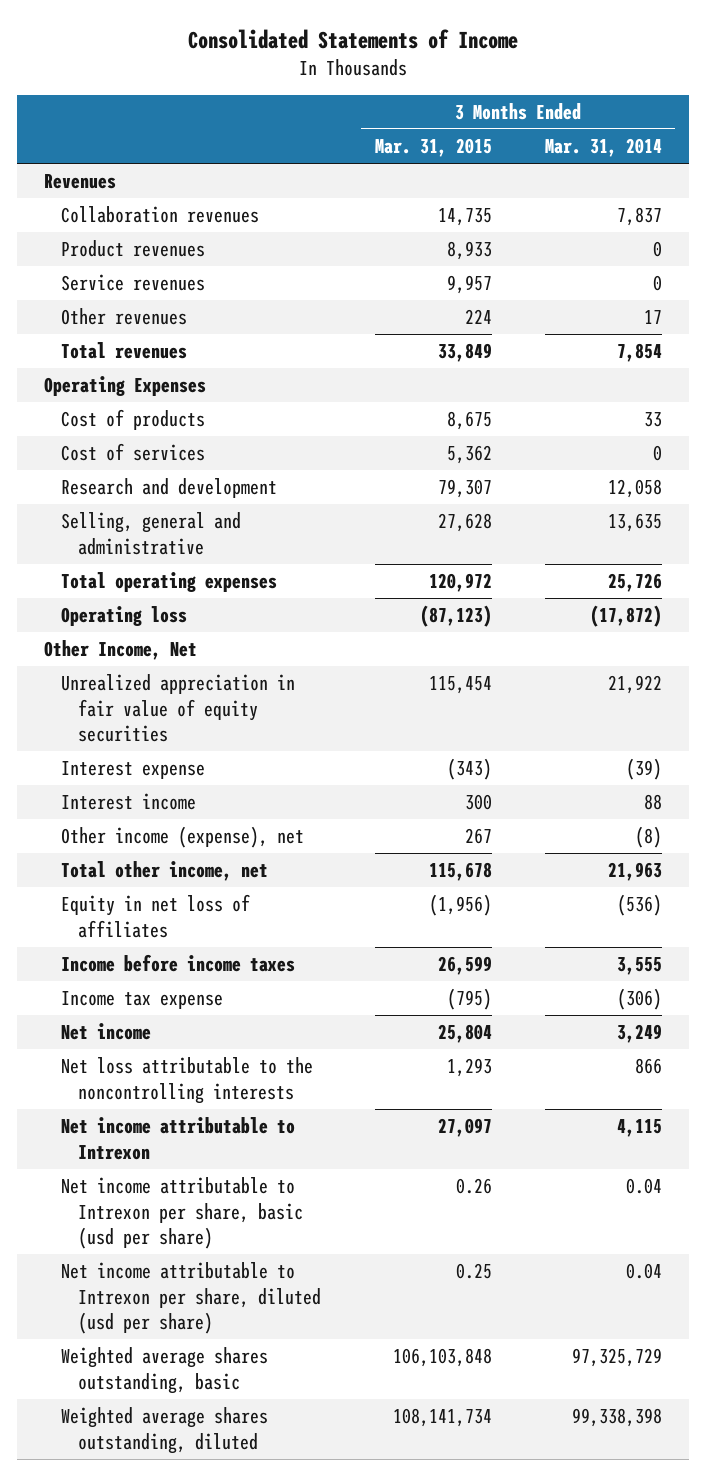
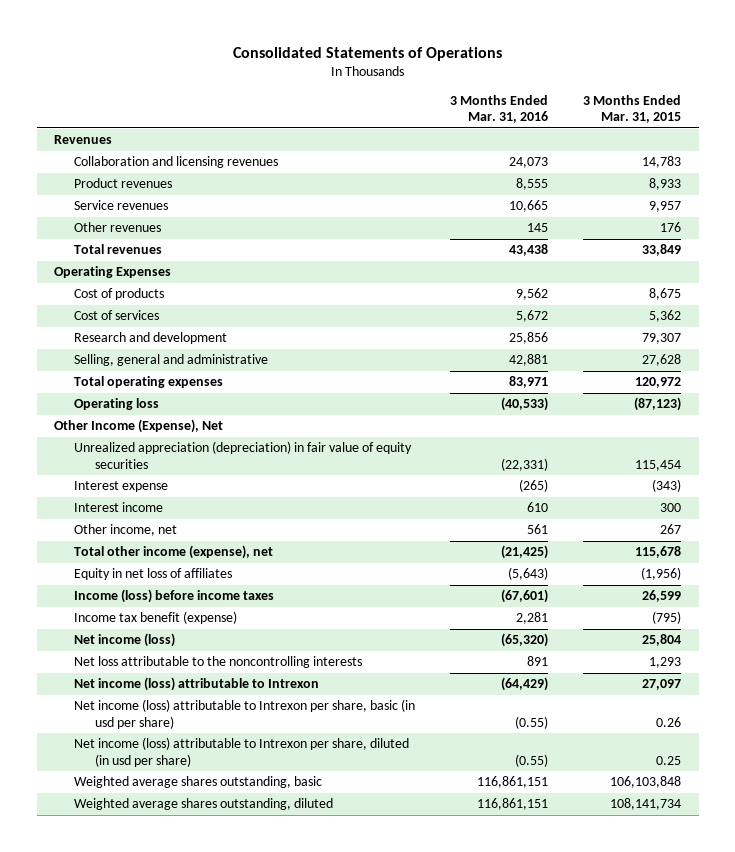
- Consolidated Statements of Income
+ Consolidated Statements of Operations
- | 3 Months Ended Mar. 31, 2015 | 3 Months Ended Mar. 31, 2014
+ | 3 Months Ended Mar. 31, 2016 | 3 Months Ended Mar. 31, 2015
- Collaboration revenues | 14,735 | 7,837
+ Collaboration and licensing revenues | 24,073 | 14,783
- Other revenues | 224 | 17
+ Other revenues | 145 | 176
- Other Income, Net
- Unrealized appreciation in fair value of equity securities | 115,454 | 21,922
+ Other Income (Expense), Net
+ Unrealized appreciation (depreciation) in fair value of equity securities | (22,331) | 115,454
- Other income (expense), net | 267 | (8)
- Total other income, net | 115,678 | 21,963
+ Other income, net | 561 | 267
+ Total other income (expense), net | (21,425) | 115,678
- Income before income taxes | 26,599 | 3,555
- Income tax expense | (795) | (306)
- Net income | 25,804 | 3,249
+ Income (loss) before income taxes | (67,601) | 26,599
+ Income tax benefit (expense) | 2,281 | (795)
+ Net income (loss) | (65,320) | 25,804
- Net income attributable to Intrexon | 27,097 | 4,115
- Net income attributable to Intrexon per share, basic (usd per share) | 0.26 | 0.04
- Net income attributable to Intrexon per share, diluted (usd per share) | 0.25 | 0.04
+ Net income (loss) attributable to Intrexon | (64,429) | 27,097
+ Net income (loss) attributable to Intrexon per share, basic (in usd per share) | (0.55) | 0.26
+ Net income (loss) attributable to Intrexon per share, diluted (in usd per share) | (0.55) | 0.25

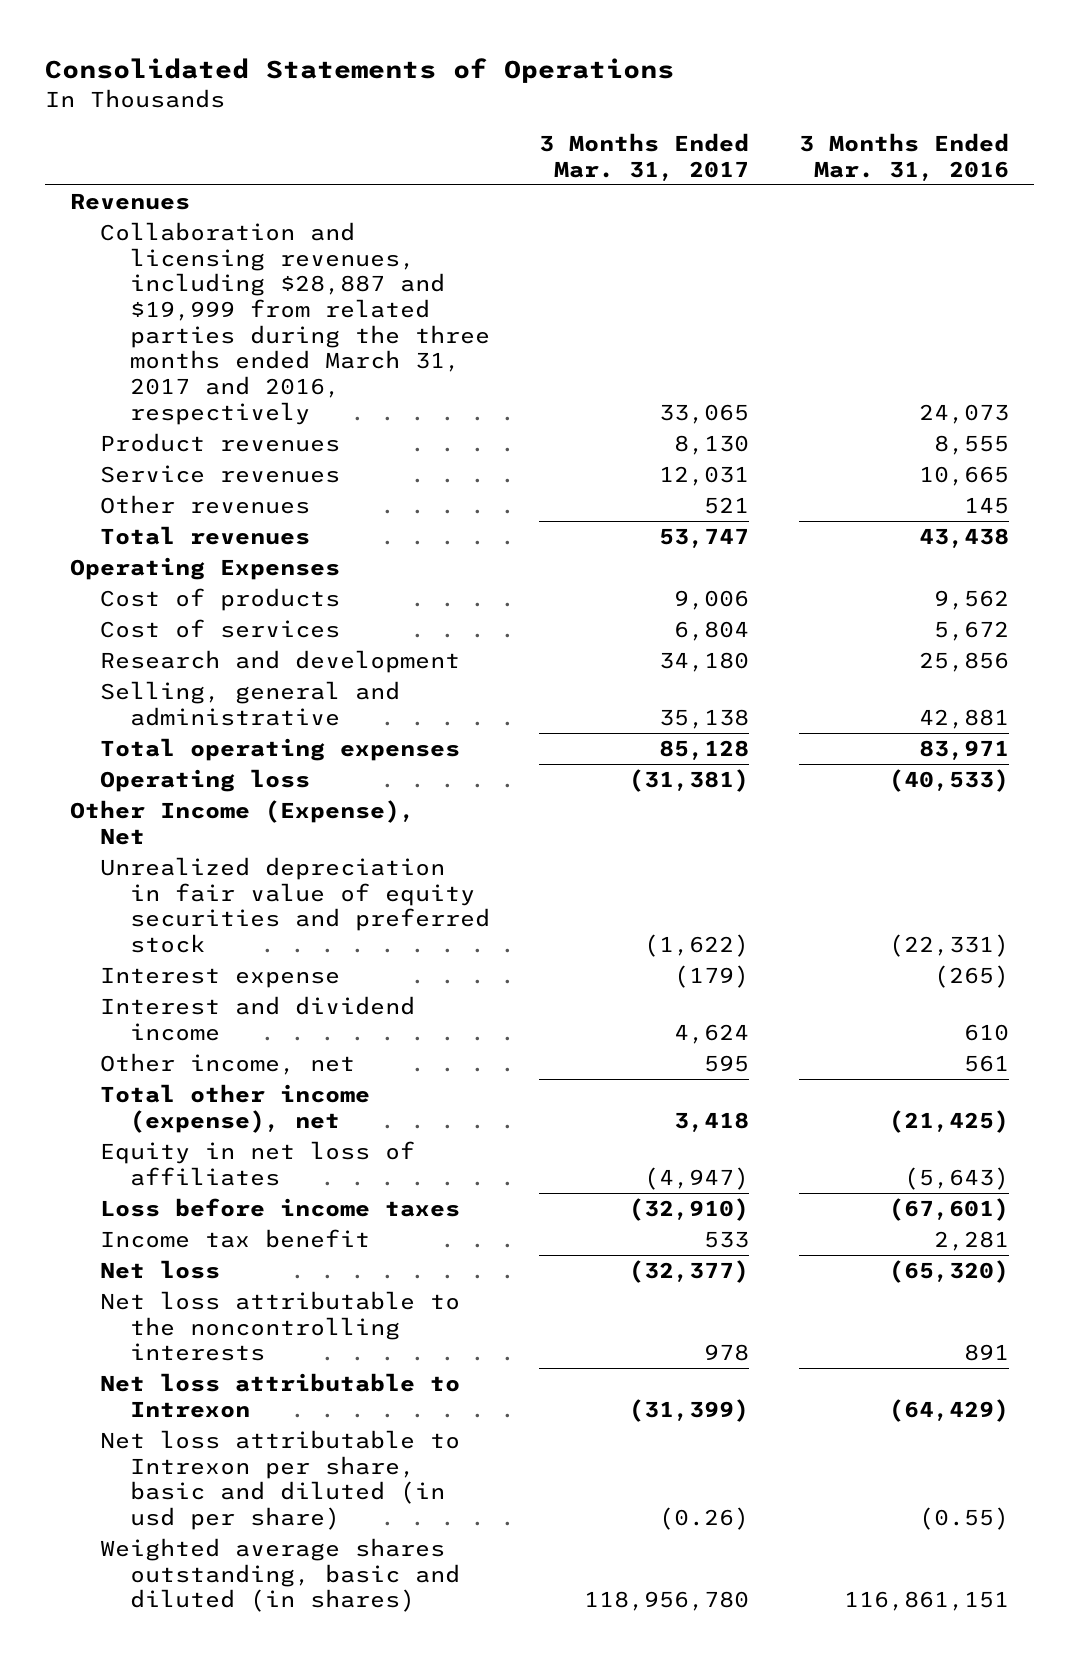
- | 3 Months Ended Mar. 31, 2016 | 3 Months Ended Mar. 31, 2015
+ | 3 Months Ended Mar. 31, 2017 | 3 Months Ended Mar. 31, 2016
- Collaboration and licensing revenues | 24,073 | 14,783
+ Collaboration and licensing revenues, including $28,887 and $19,999 from related parties during the three months ended March 31, 2017 and 2016, respectively | 33,065 | 24,073
- Unrealized appreciation (depreciation) in fair value of equity securities | (22,331) | 115,454
+ Unrealized depreciation in fair value of equity securities and preferred stock | (1,622) | (22,331)
- Interest income | 610 | 300
+ Interest and dividend income | 4,624 | 610
- Income (loss) before income taxes | (67,601) | 26,599
- Income tax benefit (expense) | 2,281 | (795)
- Net income (loss) | (65,320) | 25,804
+ Loss before income taxes | (32,910) | (67,601)
+ Income tax benefit | 533 | 2,281
+ Net loss | (32,377) | (65,320)
- Net income (loss) attributable to Intrexon | (64,429) | 27,097
- Net income (loss) attributable to Intrexon per share, basic (in usd per share) | (0.55) | 0.26
- Net income (loss) attributable to Intrexon per share, diluted (in usd per share) | (0.55) | 0.25
- Weighted average shares outstanding, basic | 116,861,151 | 106,103,848
- Weighted average shares outstanding, diluted | 116,861,151 | 108,141,734
+ Net loss attributable to Intrexon | (31,399) | (64,429)
+ Net loss attributable to Intrexon per share, basic and diluted (in usd per share) | (0.26) | (0.55)
+ Weighted average shares outstanding, basic and diluted (in shares) | 118,956,780 | 116,861,151

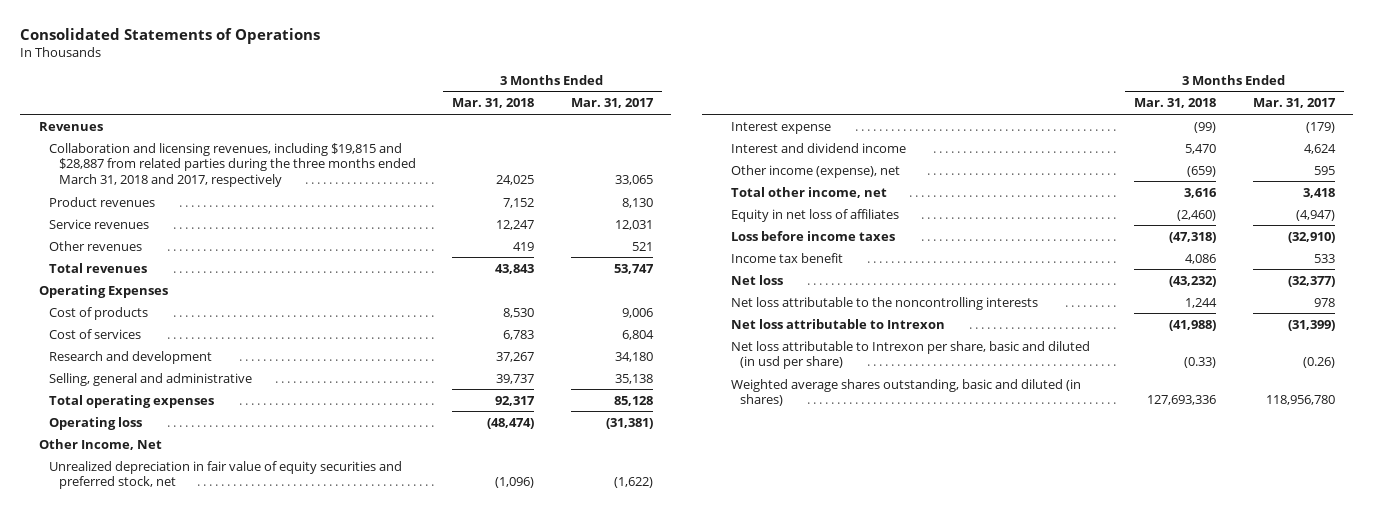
- | 3 Months Ended Mar. 31, 2017 | 3 Months Ended Mar. 31, 2016
+ | 3 Months Ended Mar. 31, 2018 | 3 Months Ended Mar. 31, 2017
- Collaboration and licensing revenues, including $28,887 and $19,999 from related parties during the three months ended March 31, 2017 and 2016, respectively | 33,065 | 24,073
+ Collaboration and licensing revenues, including $19,815 and $28,887 from related parties during the three months ended March 31, 2018 and 2017, respectively | 24,025 | 33,065
- Other Income (Expense), Net
- Unrealized depreciation in fair value of equity securities and preferred stock | (1,622) | (22,331)
+ Other Income, Net
+ Unrealized depreciation in fair value of equity securities and preferred stock, net | (1,096) | (1,622)
- Other income, net | 595 | 561
- Total other income (expense), net | 3,418 | (21,425)
+ Other income (expense), net | (659) | 595
+ Total other income, net | 3,616 | 3,418

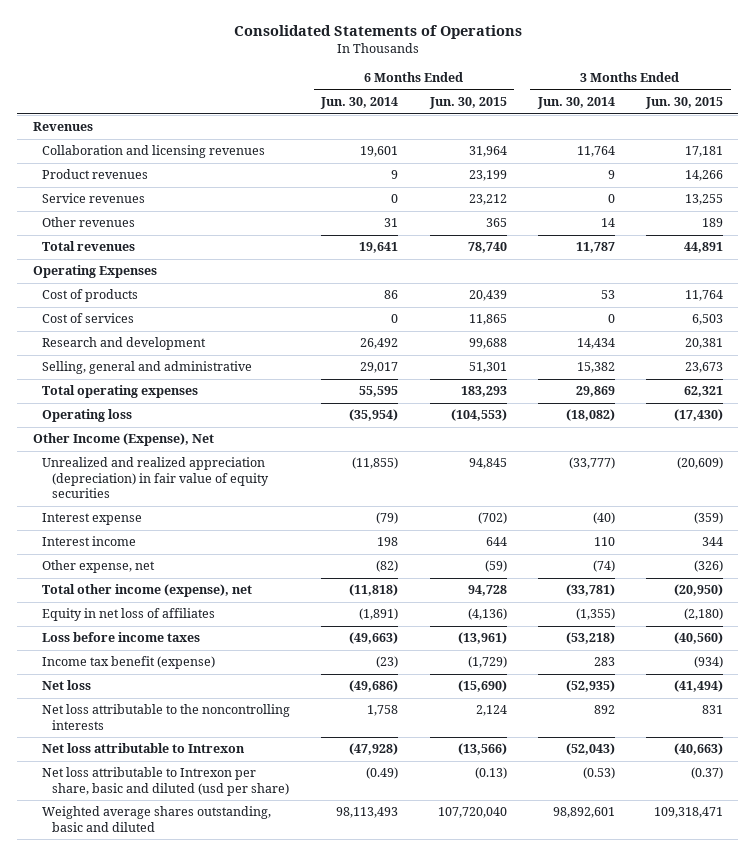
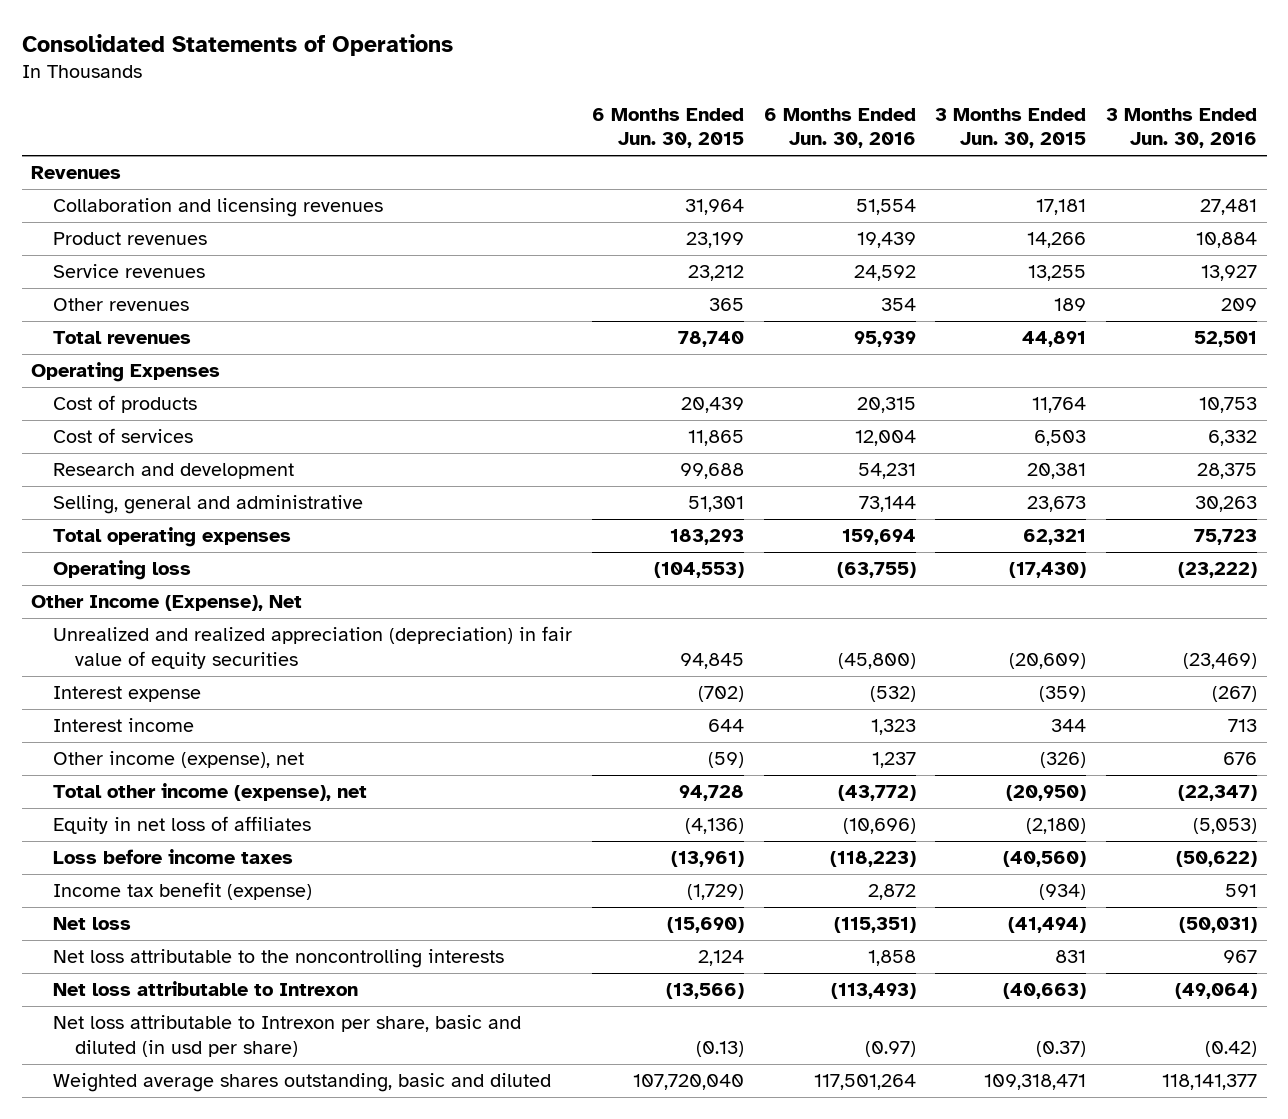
- | 6 Months Ended Jun. 30, 2014 | 6 Months Ended Jun. 30, 2015 | 3 Months Ended Jun. 30, 2014 | 3 Months Ended Jun. 30, 2015
+ | 6 Months Ended Jun. 30, 2015 | 6 Months Ended Jun. 30, 2016 | 3 Months Ended Jun. 30, 2015 | 3 Months Ended Jun. 30, 2016
- Other expense, net | (82) | (59) | (74) | (326)
+ Other income (expense), net | (59) | 1,237 | (326) | 676
- Net loss attributable to Intrexon per share, basic and diluted (usd per share) | (0.49) | (0.13) | (0.53) | (0.37)
+ Net loss attributable to Intrexon per share, basic and diluted (in usd per share) | (0.13) | (0.97) | (0.37) | (0.42)

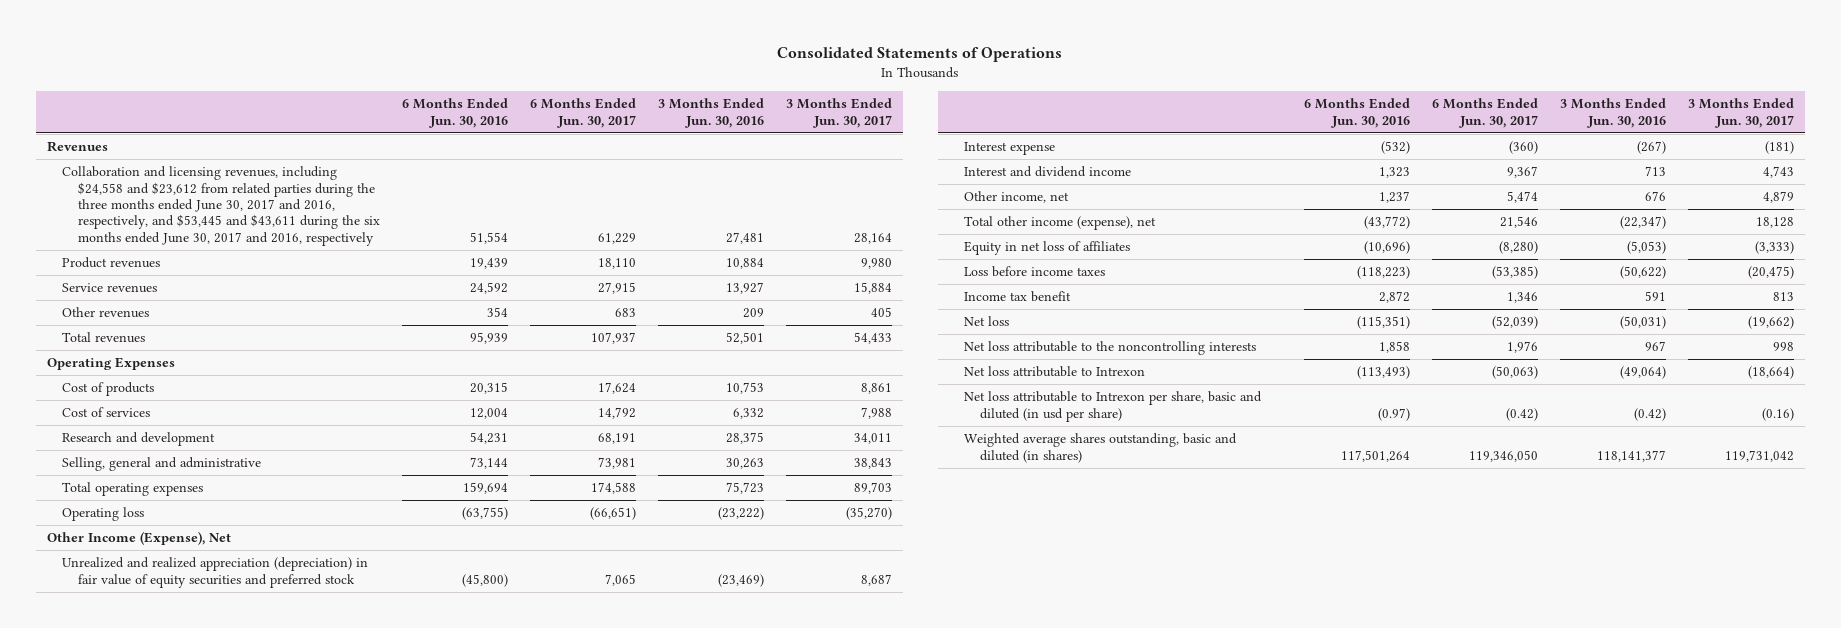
- | 6 Months Ended Jun. 30, 2015 | 6 Months Ended Jun. 30, 2016 | 3 Months Ended Jun. 30, 2015 | 3 Months Ended Jun. 30, 2016
+ | 6 Months Ended Jun. 30, 2016 | 6 Months Ended Jun. 30, 2017 | 3 Months Ended Jun. 30, 2016 | 3 Months Ended Jun. 30, 2017
- Collaboration and licensing revenues | 31,964 | 51,554 | 17,181 | 27,481
+ Collaboration and licensing revenues, including $24,558 and $23,612 from related parties during the three months ended June 30, 2017 and 2016, respectively, and $53,445 and $43,611 during the six months ended June 30, 2017 and 2016, respectively | 51,554 | 61,229 | 27,481 | 28,164
- Unrealized and realized appreciation (depreciation) in fair value of equity securities | 94,845 | (45,800) | (20,609) | (23,469)
+ Unrealized and realized appreciation (depreciation) in fair value of equity securities and preferred stock | (45,800) | 7,065 | (23,469) | 8,687
- Interest income | 644 | 1,323 | 344 | 713
- Other income (expense), net | (59) | 1,237 | (326) | 676
+ Interest and dividend income | 1,323 | 9,367 | 713 | 4,743
+ Other income, net | 1,237 | 5,474 | 676 | 4,879
- Income tax benefit (expense) | (1,729) | 2,872 | (934) | 591
+ Income tax benefit | 2,872 | 1,346 | 591 | 813
- Weighted average shares outstanding, basic and diluted | 107,720,040 | 117,501,264 | 109,318,471 | 118,141,377
+ Weighted average shares outstanding, basic and diluted (in shares) | 117,501,264 | 119,346,050 | 118,141,377 | 119,731,042

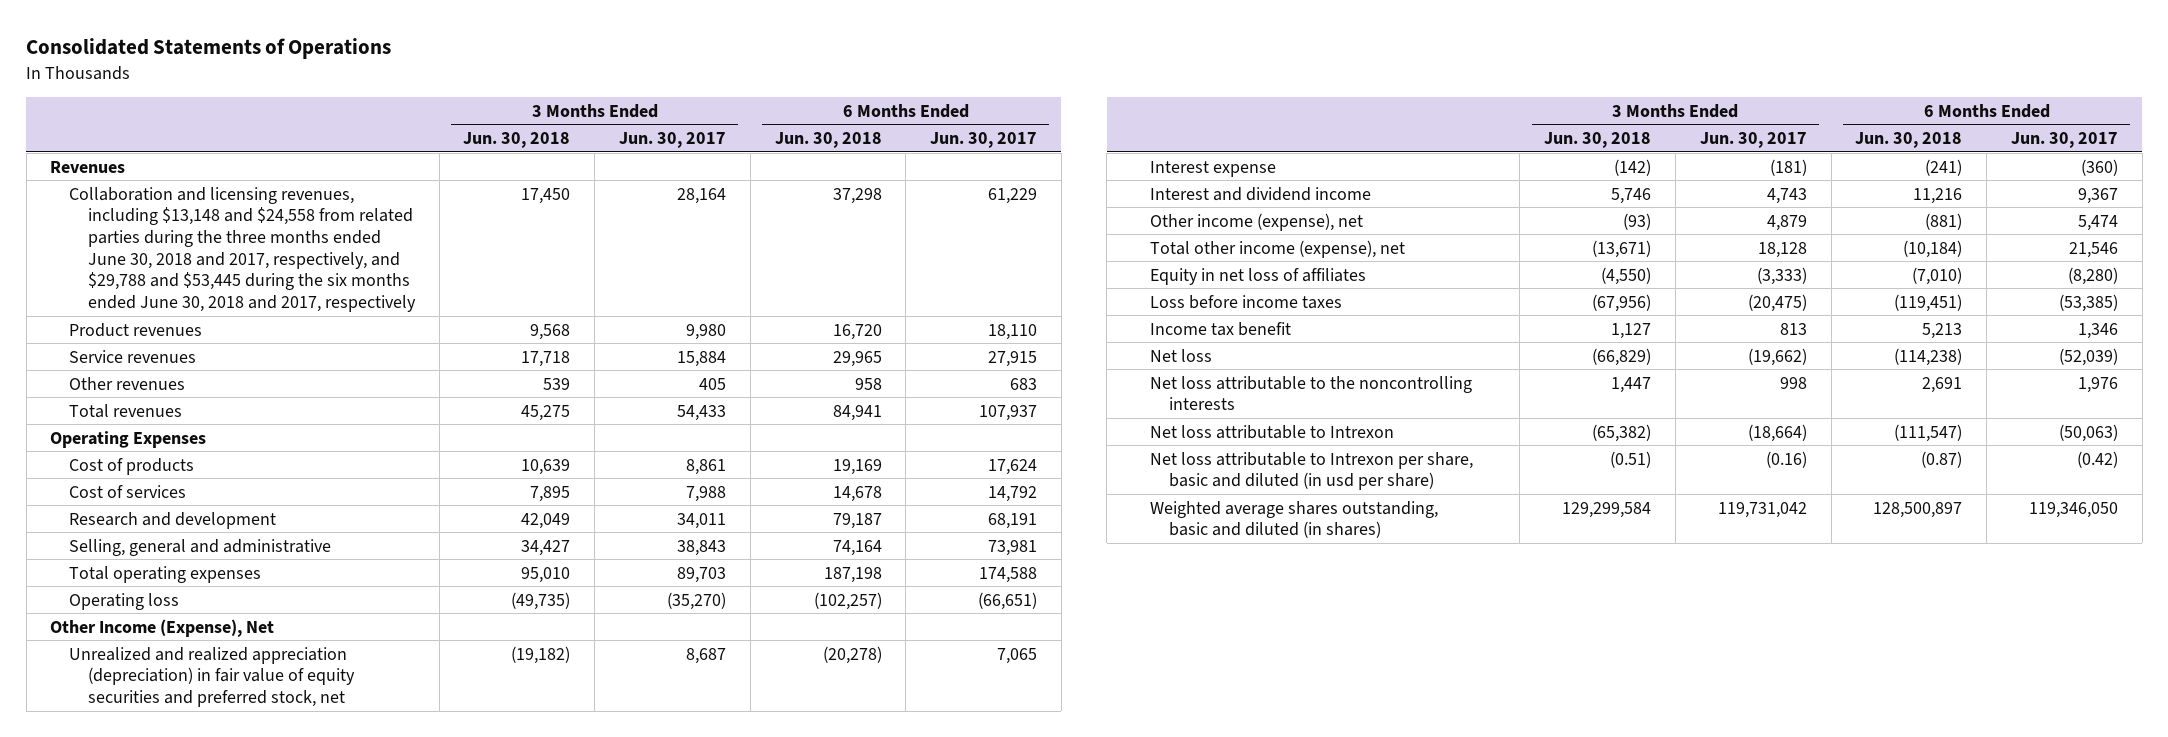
- | 6 Months Ended Jun. 30, 2016 | 6 Months Ended Jun. 30, 2017 | 3 Months Ended Jun. 30, 2016 | 3 Months Ended Jun. 30, 2017
+ | 3 Months Ended Jun. 30, 2018 | 3 Months Ended Jun. 30, 2017 | 6 Months Ended Jun. 30, 2018 | 6 Months Ended Jun. 30, 2017
- Collaboration and licensing revenues, including $24,558 and $23,612 from related parties during the three months ended June 30, 2017 and 2016, respectively, and $53,445 and $43,611 during the six months ended June 30, 2017 and 2016, respectively | 51,554 | 61,229 | 27,481 | 28,164
+ Collaboration and licensing revenues, including $13,148 and $24,558 from related parties during the three months ended June 30, 2018 and 2017, respectively, and $29,788 and $53,445 during the six months ended June 30, 2018 and 2017, respectively | 17,450 | 28,164 | 37,298 | 61,229
- Unrealized and realized appreciation (depreciation) in fair value of equity securities and preferred stock | (45,800) | 7,065 | (23,469) | 8,687
+ Unrealized and realized appreciation (depreciation) in fair value of equity securities and preferred stock, net | (19,182) | 8,687 | (20,278) | 7,065
- Other income, net | 1,237 | 5,474 | 676 | 4,879
+ Other income (expense), net | (93) | 4,879 | (881) | 5,474

